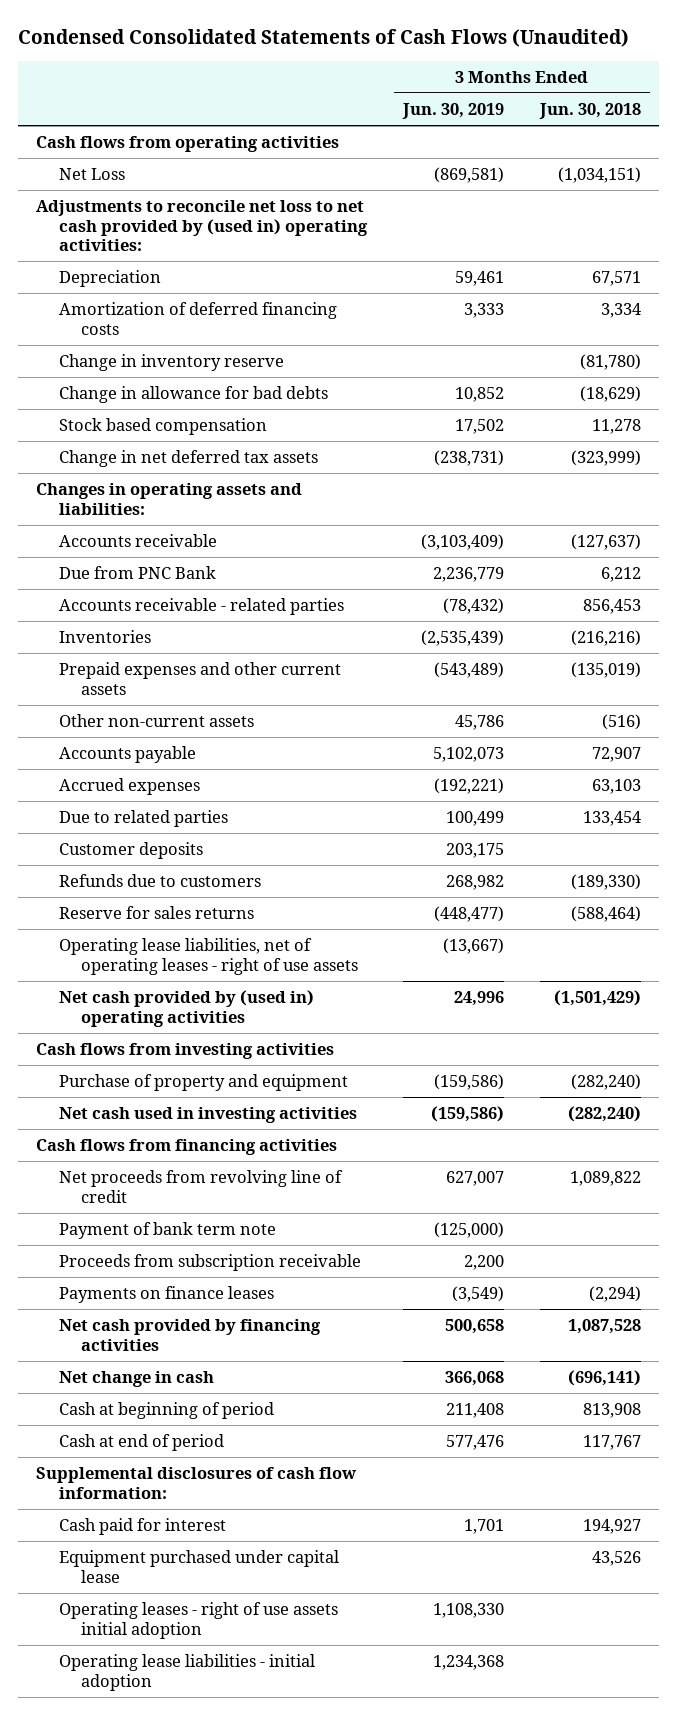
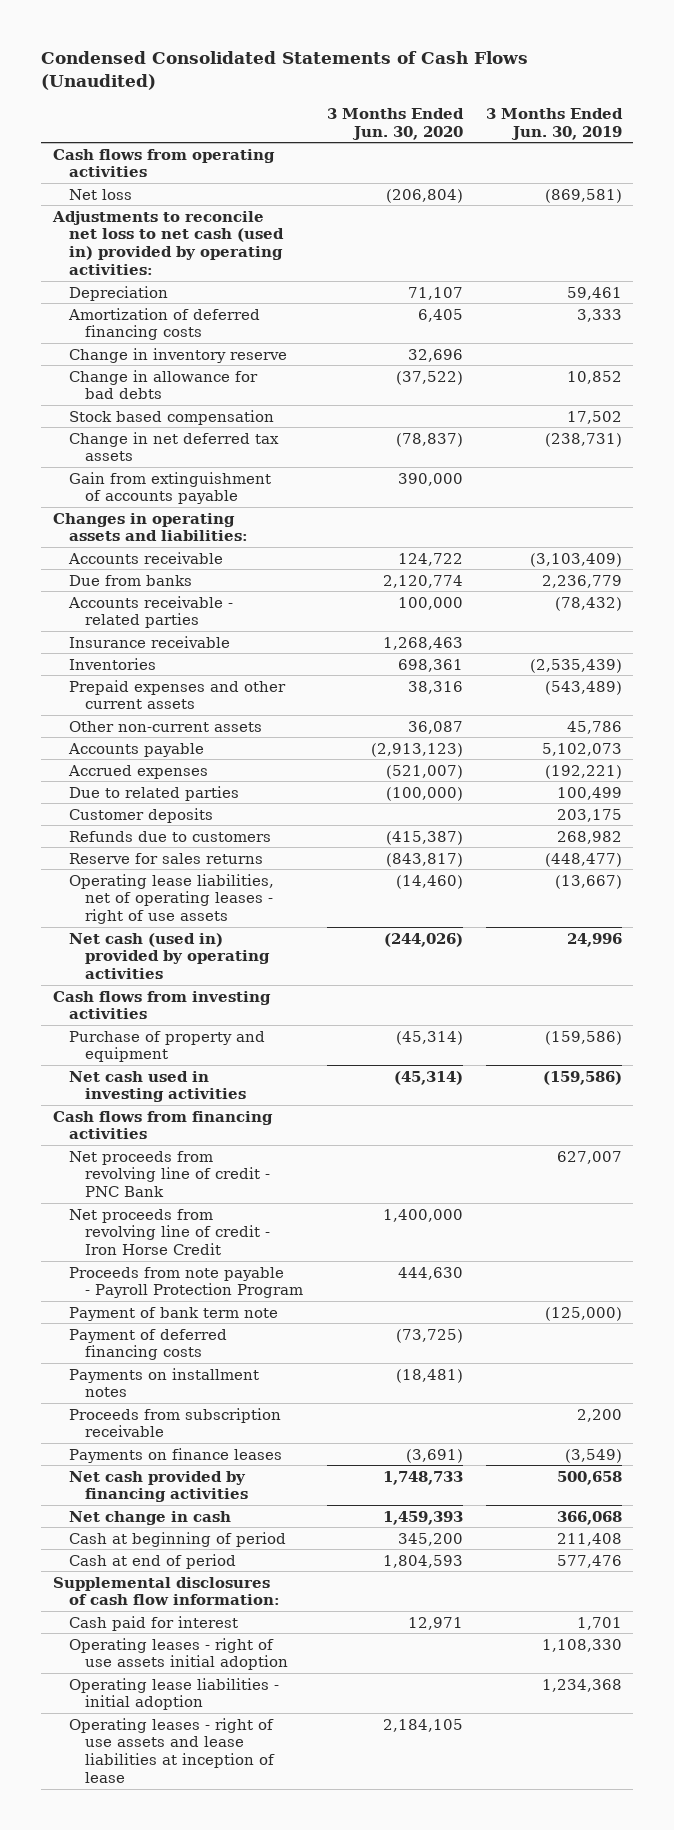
- | 3 Months Ended Jun. 30, 2019 | 3 Months Ended Jun. 30, 2018
+ | 3 Months Ended Jun. 30, 2020 | 3 Months Ended Jun. 30, 2019
- Net Loss | (869,581) | (1,034,151)
- Adjustments to reconcile net loss to net cash provided by (used in) operating activities:
+ Net loss | (206,804) | (869,581)
+ Adjustments to reconcile net loss to net cash (used in) provided by operating activities:
+ Gain from extinguishment of accounts payable | 390,000 |
- Due from PNC Bank | 2,236,779 | 6,212
+ Due from banks | 2,120,774 | 2,236,779
+ Insurance receivable | 1,268,463 |
- Net cash provided by (used in) operating activities | 24,996 | (1,501,429)
+ Net cash (used in) provided by operating activities | (244,026) | 24,996
- Net proceeds from revolving line of credit | 627,007 | 1,089,822
+ Net proceeds from revolving line of credit - PNC Bank | | 627,007
+ Net proceeds from revolving line of credit - Iron Horse Credit | 1,400,000 |
+ Proceeds from note payable - Payroll Protection Program | 444,630 |
+ Payment of deferred financing costs | (73,725) |
+ Payments on installment notes | (18,481) |
- Equipment purchased under capital lease | | 43,526
+ Operating leases - right of use assets and lease liabilities at inception of lease | 2,184,105 |

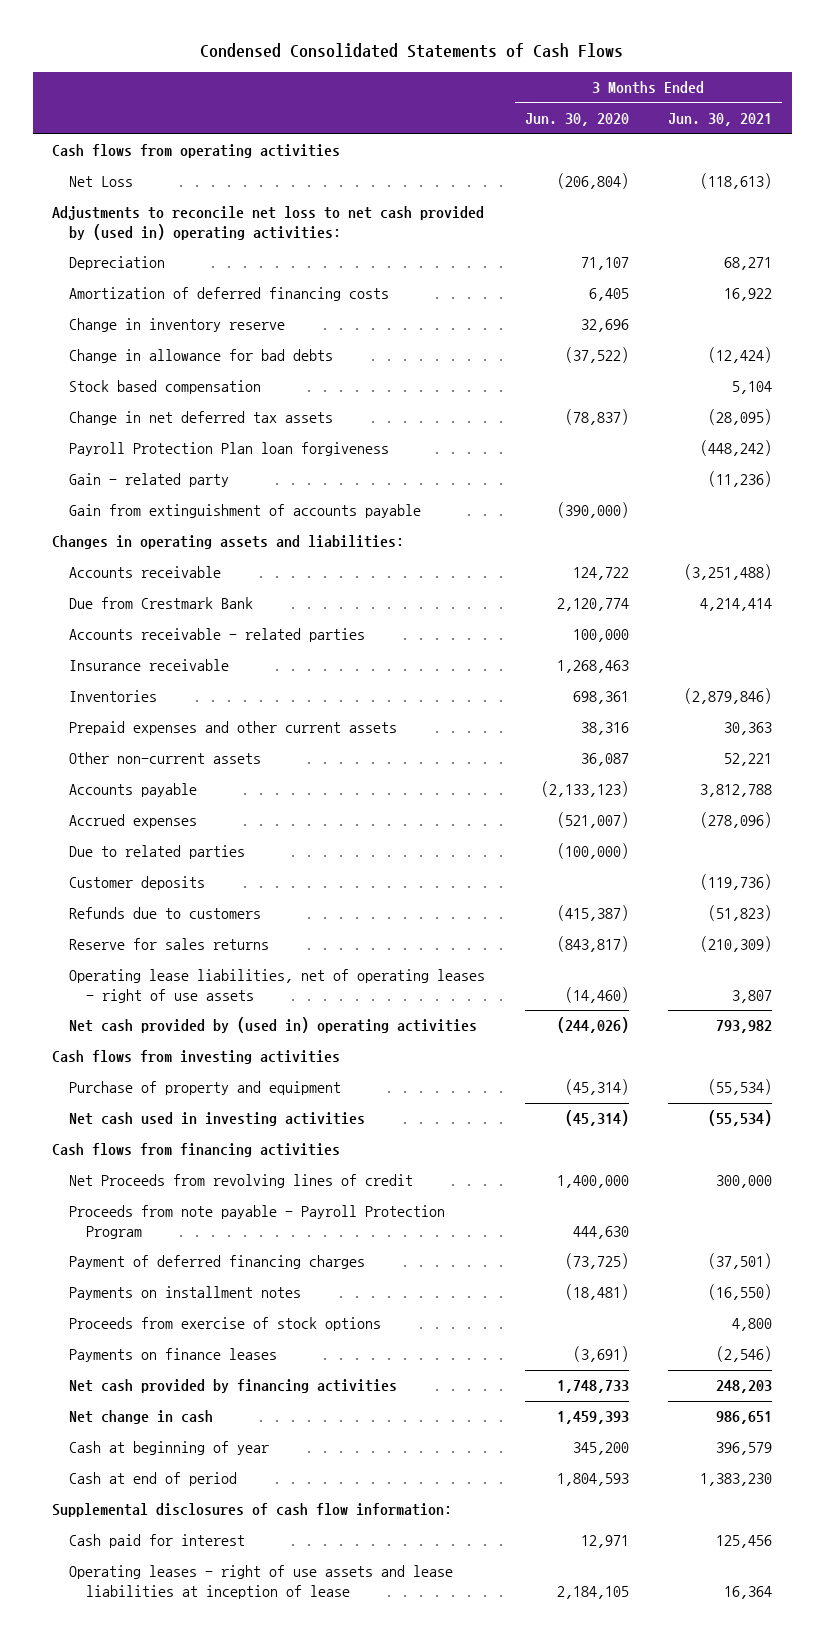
- Condensed Consolidated Statements of Cash Flows (Unaudited)
+ Condensed Consolidated Statements of Cash Flows
- | 3 Months Ended Jun. 30, 2020 | 3 Months Ended Jun. 30, 2019
+ | 3 Months Ended Jun. 30, 2020 | 3 Months Ended Jun. 30, 2021
- Net loss | (206,804) | (869,581)
- Adjustments to reconcile net loss to net cash (used in) provided by operating activities:
+ Net Loss | (206,804) | (118,613)
+ Adjustments to reconcile net loss to net cash provided by (used in) operating activities:
- Gain from extinguishment of accounts payable | 390,000 |
+ Payroll Protection Plan loan forgiveness | | (448,242)
+ Gain - related party | | (11,236)
+ Gain from extinguishment of accounts payable | (390,000) |
- Due from banks | 2,120,774 | 2,236,779
+ Due from Crestmark Bank | 2,120,774 | 4,214,414
- Accounts payable | (2,913,123) | 5,102,073
+ Accounts payable | (2,133,123) | 3,812,788
- Net cash (used in) provided by operating activities | (244,026) | 24,996
+ Net cash provided by (used in) operating activities | (244,026) | 793,982
- Net proceeds from revolving line of credit - PNC Bank | | 627,007
- Net proceeds from revolving line of credit - Iron Horse Credit | 1,400,000 |
+ Net Proceeds from revolving lines of credit | 1,400,000 | 300,000
- Payment of bank term note | | (125,000)
- Payment of deferred financing costs | (73,725) |
+ Payment of deferred financing charges | (73,725) | (37,501)
- Proceeds from subscription receivable | | 2,200
+ Proceeds from exercise of stock options | | 4,800
- Cash at beginning of period | 345,200 | 211,408
+ Cash at beginning of year | 345,200 | 396,579
- Operating leases - right of use assets initial adoption | | 1,108,330
- Operating lease liabilities - initial adoption | | 1,234,368

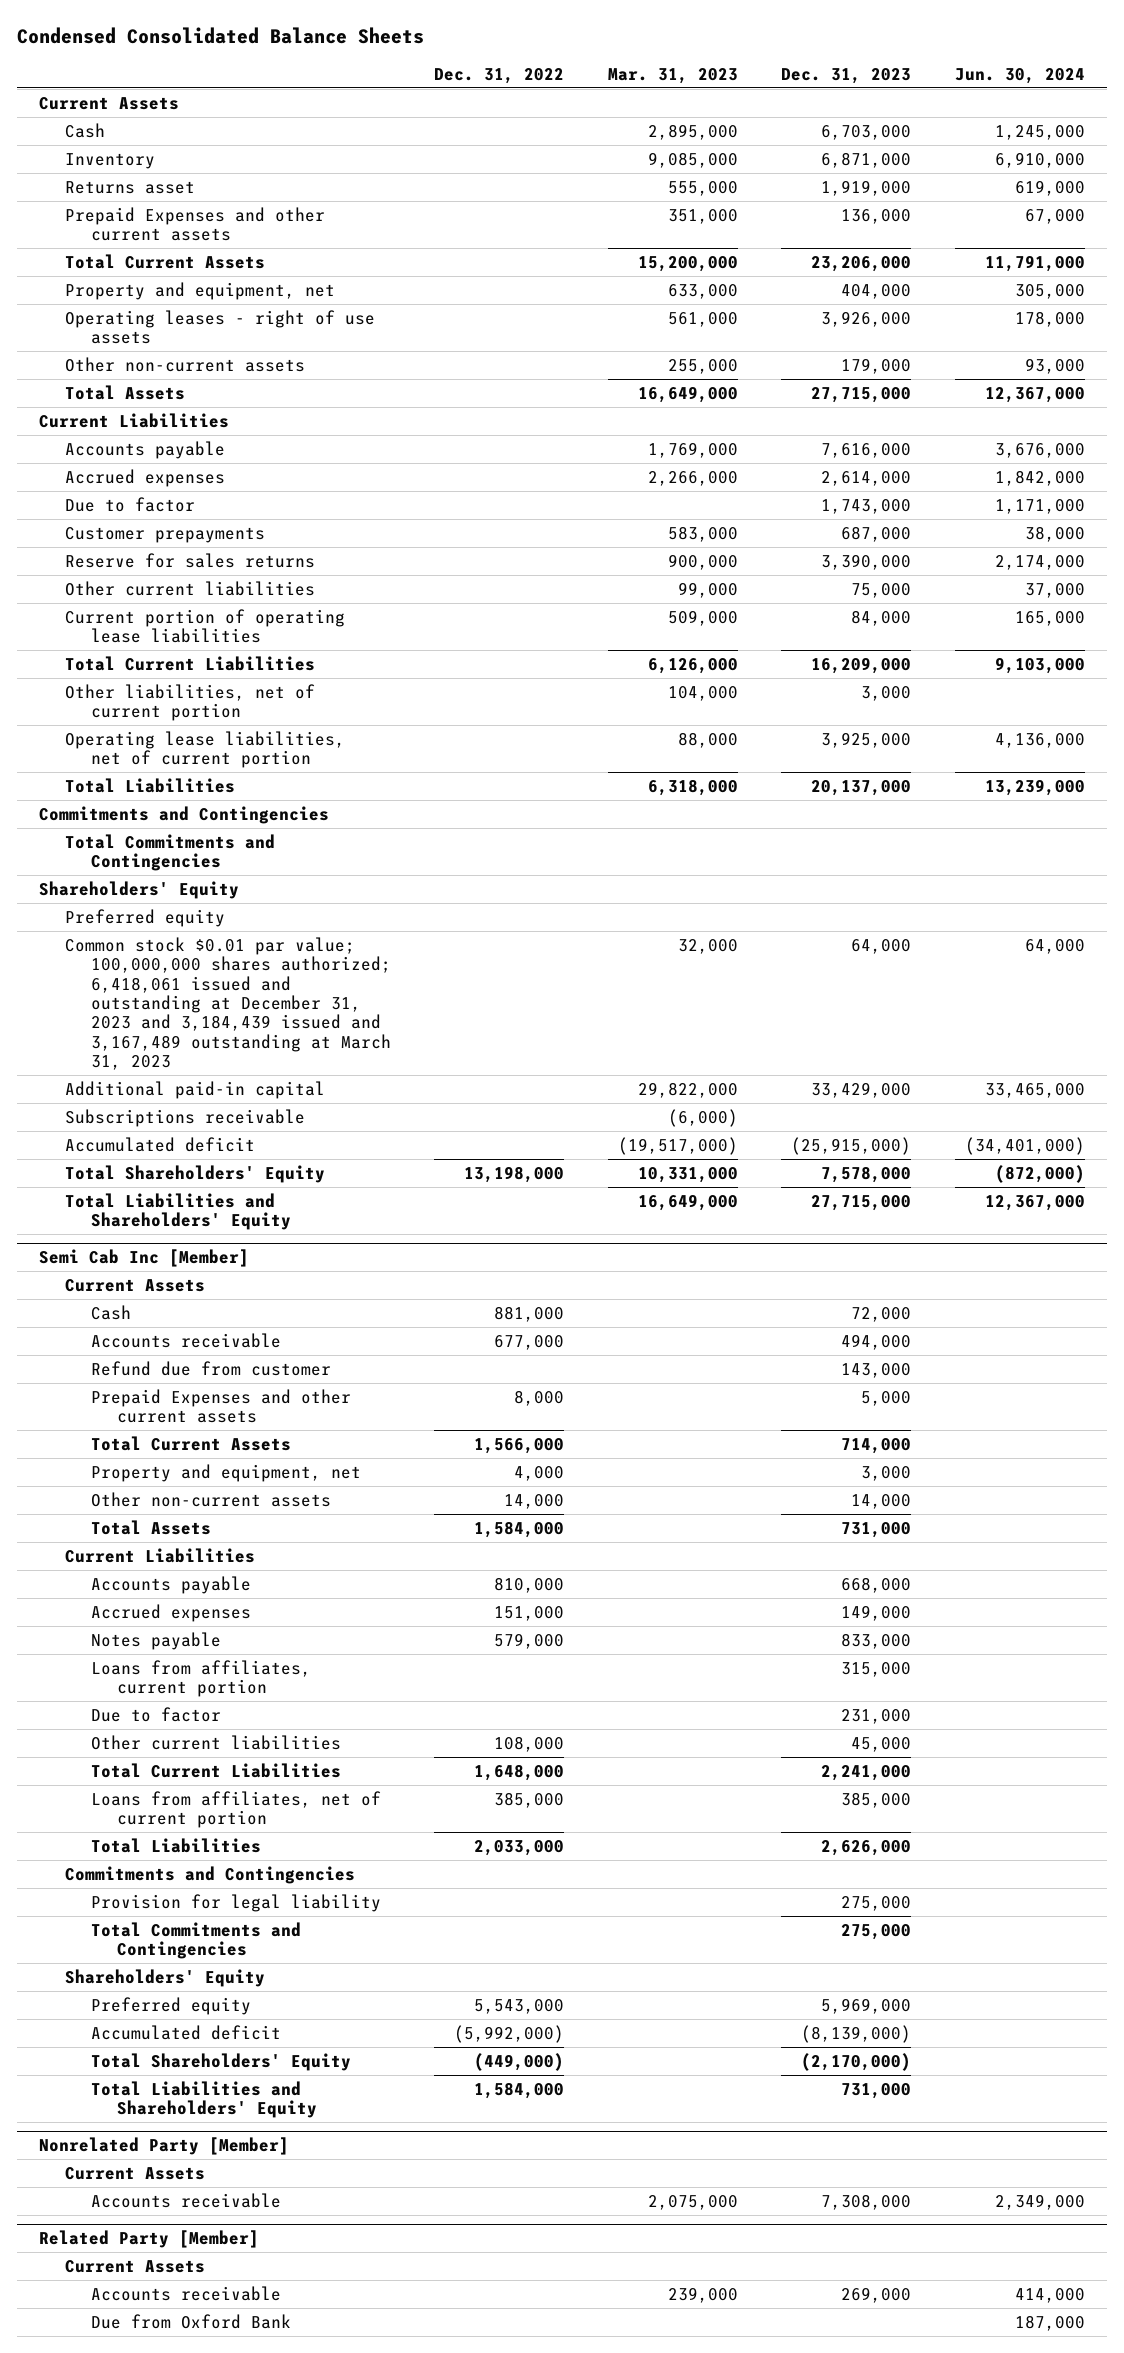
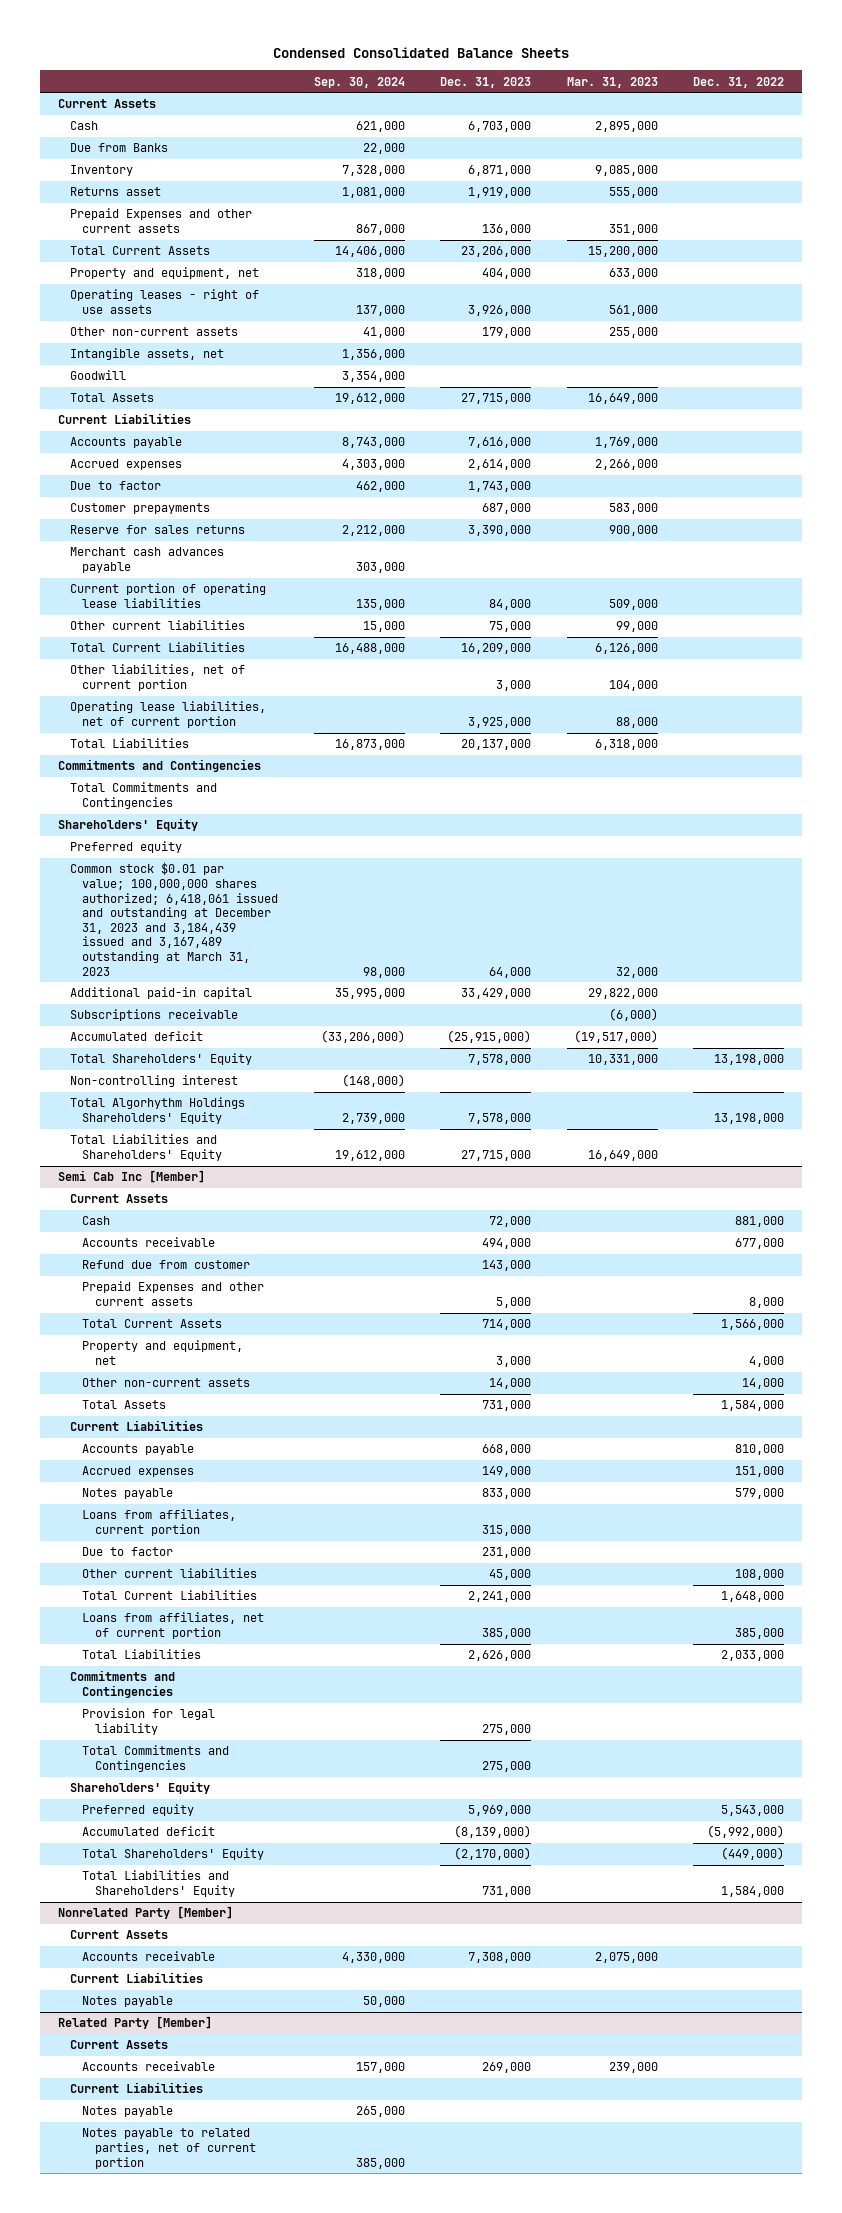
- | Dec. 31, 2022 | Mar. 31, 2023 | Dec. 31, 2023 | Jun. 30, 2024
+ | Sep. 30, 2024 | Dec. 31, 2023 | Mar. 31, 2023 | Dec. 31, 2022
+ Due from Banks | 22,000 | | |
+ Intangible assets, net | 1,356,000 | | |
+ Goodwill | 3,354,000 | | |
+ Merchant cash advances payable | 303,000 | | |
moved down: Other current liabilities | 15,000 | 75,000 | 99,000 |
+ Non-controlling interest | (148,000) | | |
+ Total Algorhythm Holdings Shareholders' Equity | 2,739,000 | 7,578,000 | | 13,198,000
@ Nonrelated Party [Member]
+ Current Liabilities
+ Notes payable | 50,000 | | |
@ Related Party [Member]
- Due from Oxford Bank | | | | 187,000
+ Current Liabilities
+ Notes payable | 265,000 | | |
+ Notes payable to related parties, net of current portion | 385,000 | | |

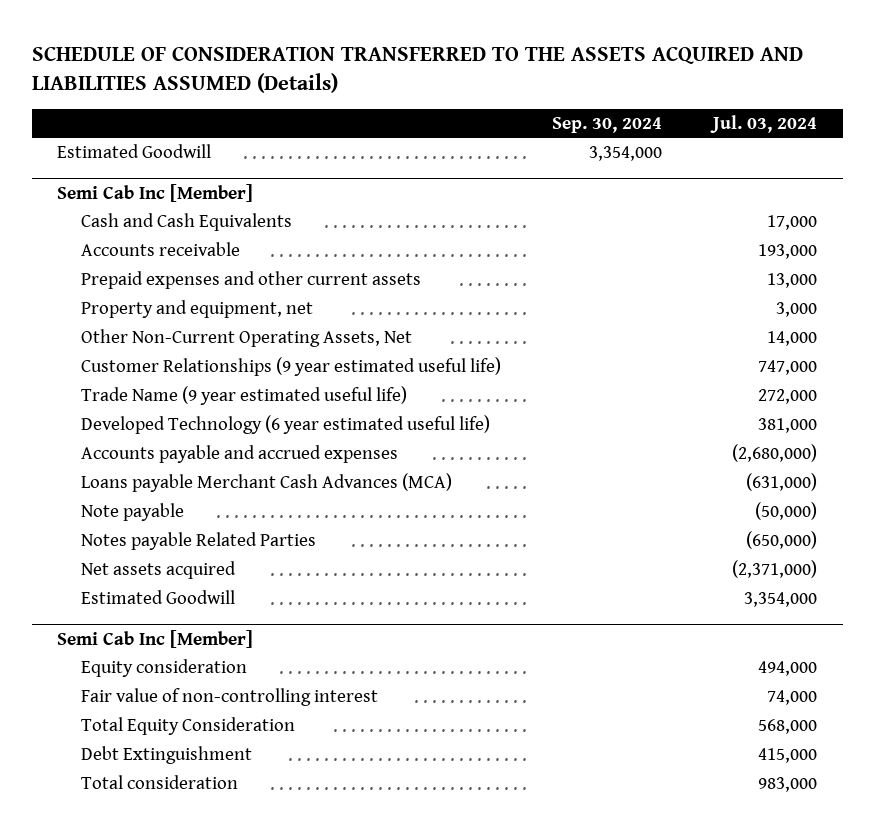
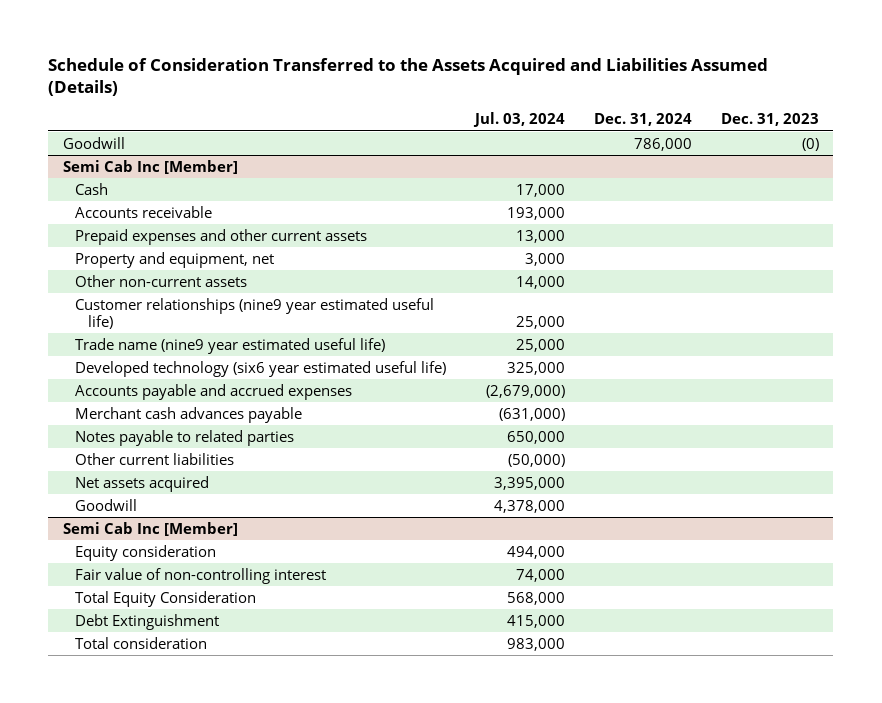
- SCHEDULE OF CONSIDERATION TRANSFERRED TO THE ASSETS ACQUIRED AND LIABILITIES ASSUMED (Details)
+ Schedule of Consideration Transferred to the Assets Acquired and Liabilities Assumed (Details)
- | Sep. 30, 2024 | Jul. 03, 2024
+ | Jul. 03, 2024 | Dec. 31, 2024 | Dec. 31, 2023
- Estimated Goodwill | 3,354,000 |
+ Goodwill | | 786,000 | (0)
@ Semi Cab Inc [Member]
- Cash and Cash Equivalents | | 17,000
+ Cash | 17,000 | |
- Other Non-Current Operating Assets, Net | | 14,000
- Customer Relationships (9 year estimated useful life) | | 747,000
- Trade Name (9 year estimated useful life) | | 272,000
- Developed Technology (6 year estimated useful life) | | 381,000
- Accounts payable and accrued expenses | | (2,680,000)
- Loans payable Merchant Cash Advances (MCA) | | (631,000)
- Note payable | | (50,000)
- Notes payable Related Parties | | (650,000)
- Net assets acquired | | (2,371,000)
- Estimated Goodwill | | 3,354,000
+ Other non-current assets | 14,000 | |
+ Customer relationships (nine9 year estimated useful life) | 25,000 | |
+ Trade name (nine9 year estimated useful life) | 25,000 | |
+ Developed technology (six6 year estimated useful life) | 325,000 | |
+ Accounts payable and accrued expenses | (2,679,000) | |
+ Merchant cash advances payable | (631,000) | |
+ Notes payable to related parties | 650,000 | |
+ Other current liabilities | (50,000) | |
+ Net assets acquired | 3,395,000 | |
+ Goodwill | 4,378,000 | |

